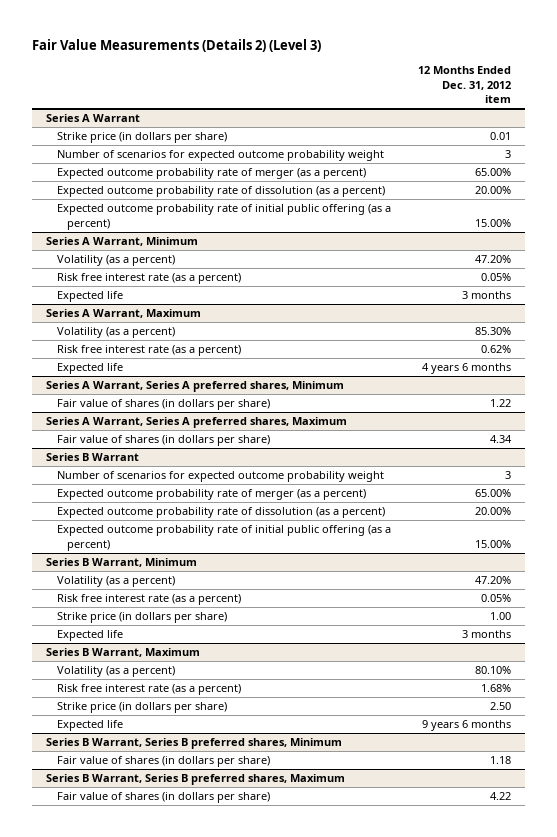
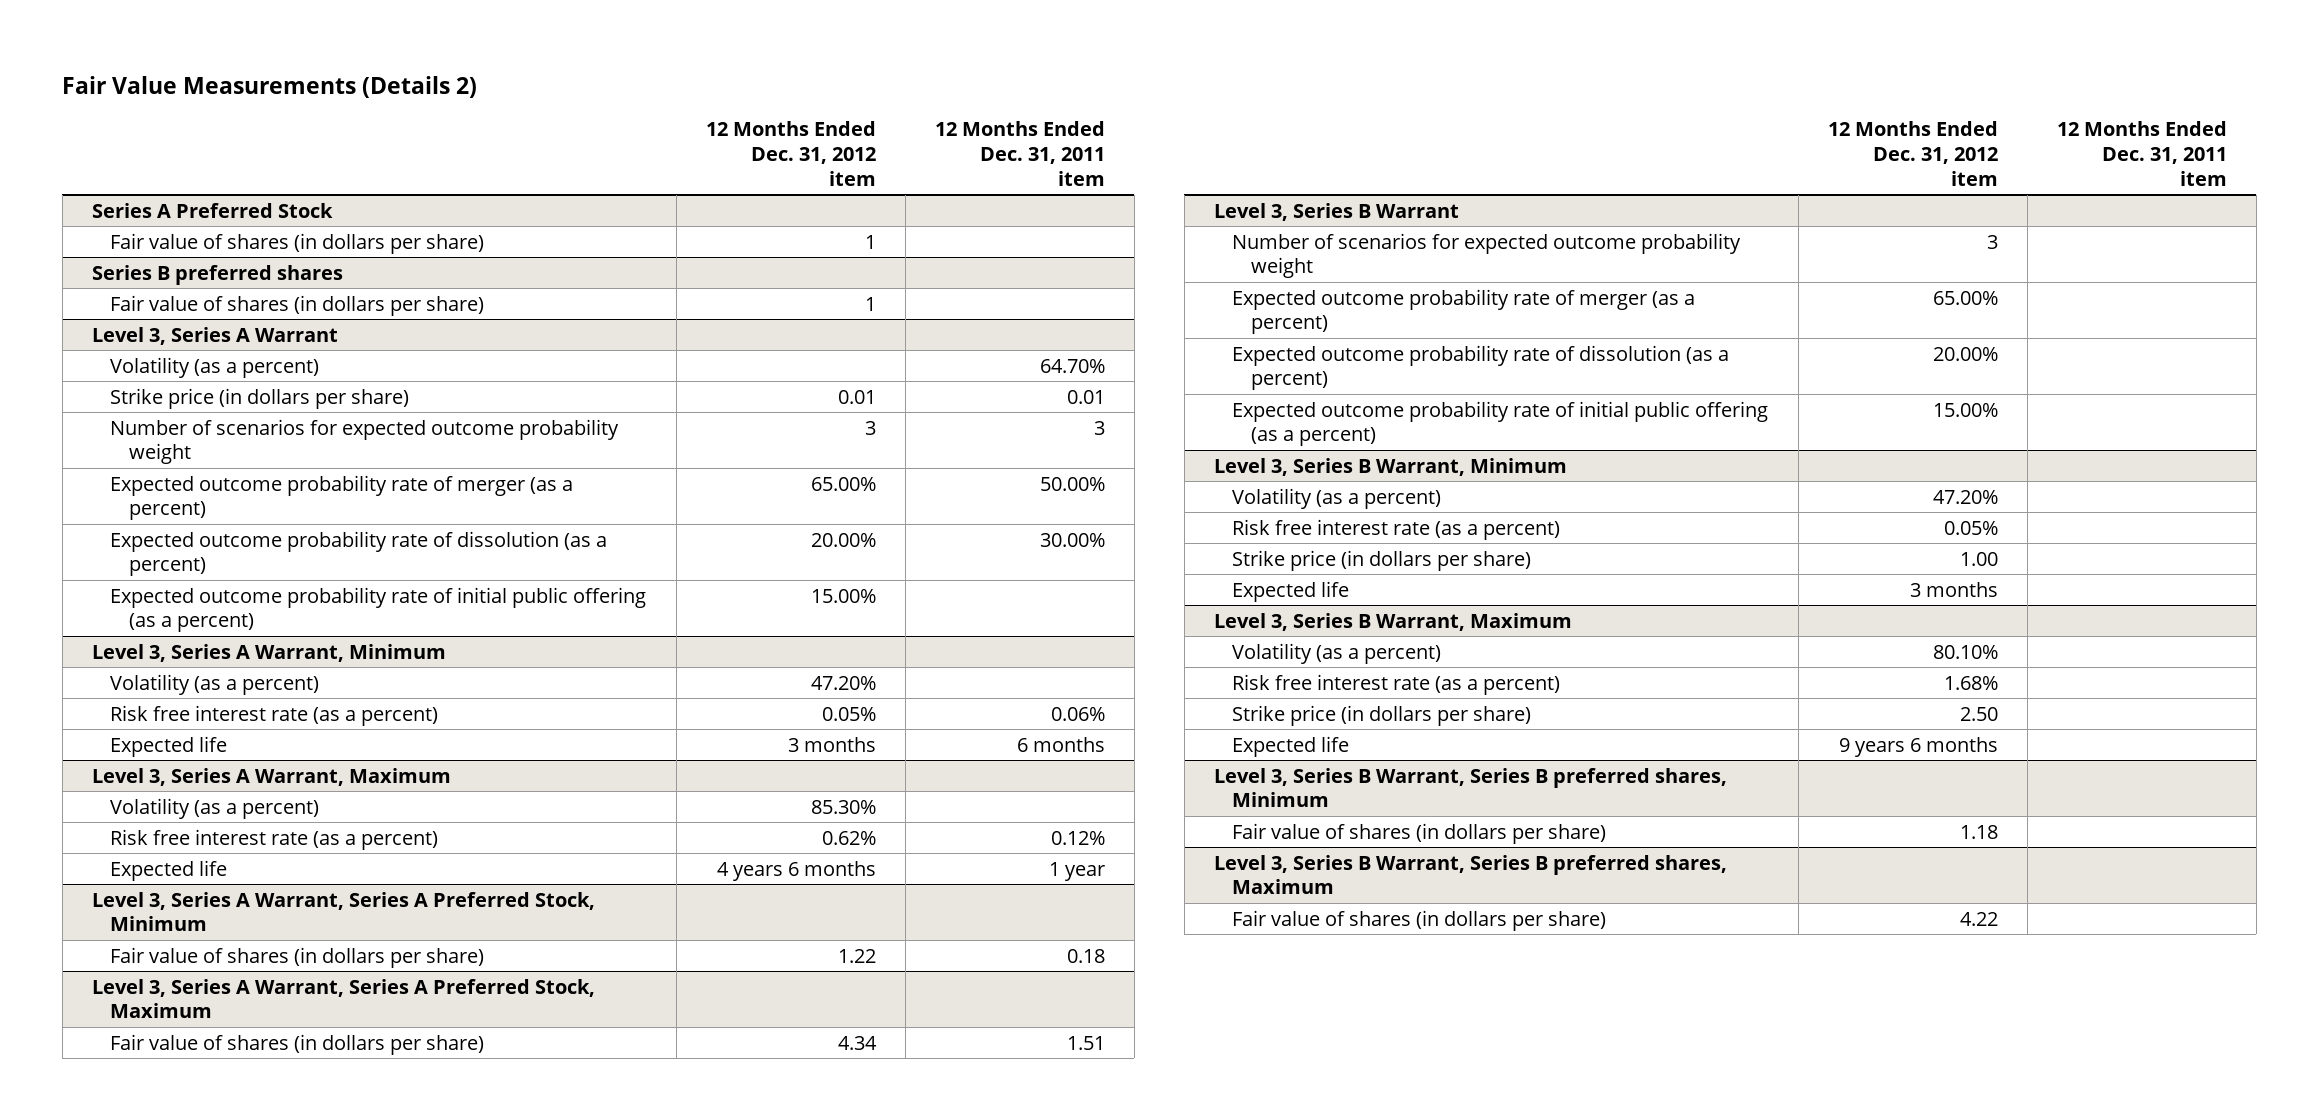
- Fair Value Measurements (Details 2) (Level 3)
+ Fair Value Measurements (Details 2)
- | 12 Months Ended Dec. 31, 2012 item
+ | 12 Months Ended Dec. 31, 2012 item | 12 Months Ended Dec. 31, 2011 item
- Series A Warrant
+ Series A Preferred Stock
+ Fair value of shares (in dollars per share) | 1 |
+ Series B preferred shares
+ Fair value of shares (in dollars per share) | 1 |
+ Level 3, Series A Warrant
+ Volatility (as a percent) | | 64.70%
- Series A Warrant, Minimum
+ Level 3, Series A Warrant, Minimum
- Series A Warrant, Maximum
+ Level 3, Series A Warrant, Maximum
- Series A Warrant, Series A preferred shares, Minimum
+ Level 3, Series A Warrant, Series A Preferred Stock, Minimum
- Series A Warrant, Series A preferred shares, Maximum
+ Level 3, Series A Warrant, Series A Preferred Stock, Maximum
- Series B Warrant
+ Level 3, Series B Warrant
- Series B Warrant, Minimum
+ Level 3, Series B Warrant, Minimum
- Series B Warrant, Maximum
+ Level 3, Series B Warrant, Maximum
- Series B Warrant, Series B preferred shares, Minimum
+ Level 3, Series B Warrant, Series B preferred shares, Minimum
- Series B Warrant, Series B preferred shares, Maximum
+ Level 3, Series B Warrant, Series B preferred shares, Maximum

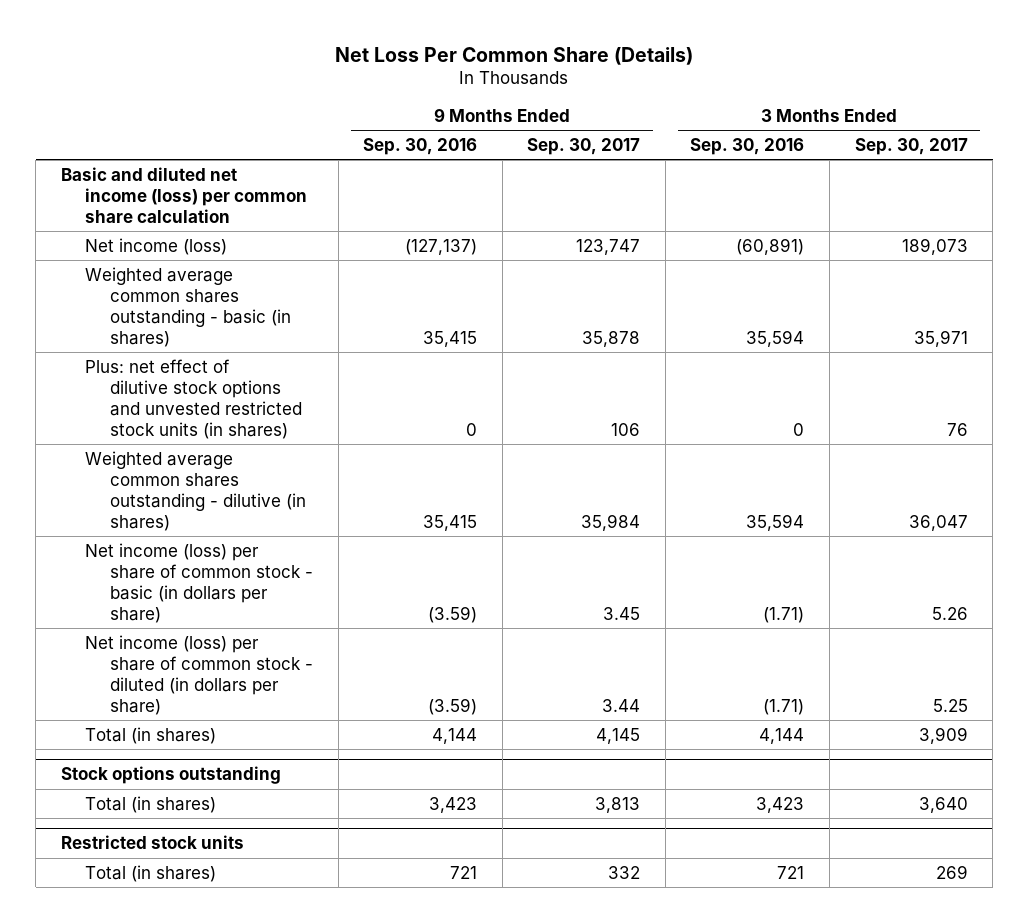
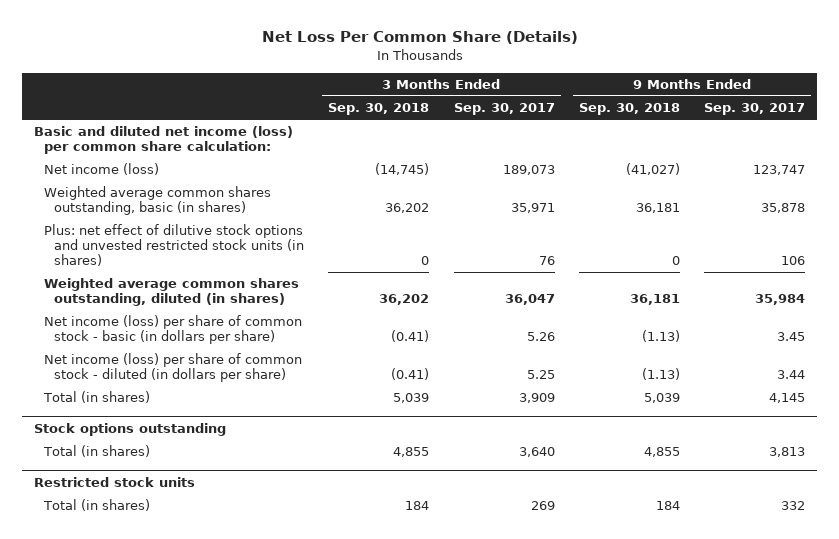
- | 9 Months Ended Sep. 30, 2016 | 9 Months Ended Sep. 30, 2017 | 3 Months Ended Sep. 30, 2016 | 3 Months Ended Sep. 30, 2017
+ | 3 Months Ended Sep. 30, 2018 | 3 Months Ended Sep. 30, 2017 | 9 Months Ended Sep. 30, 2018 | 9 Months Ended Sep. 30, 2017
- Basic and diluted net income (loss) per common share calculation
+ Basic and diluted net income (loss) per common share calculation:
- Weighted average common shares outstanding - basic (in shares) | 35,415 | 35,878 | 35,594 | 35,971
+ Weighted average common shares outstanding, basic (in shares) | 36,202 | 35,971 | 36,181 | 35,878
- Weighted average common shares outstanding - dilutive (in shares) | 35,415 | 35,984 | 35,594 | 36,047
+ Weighted average common shares outstanding, diluted (in shares) | 36,202 | 36,047 | 36,181 | 35,984

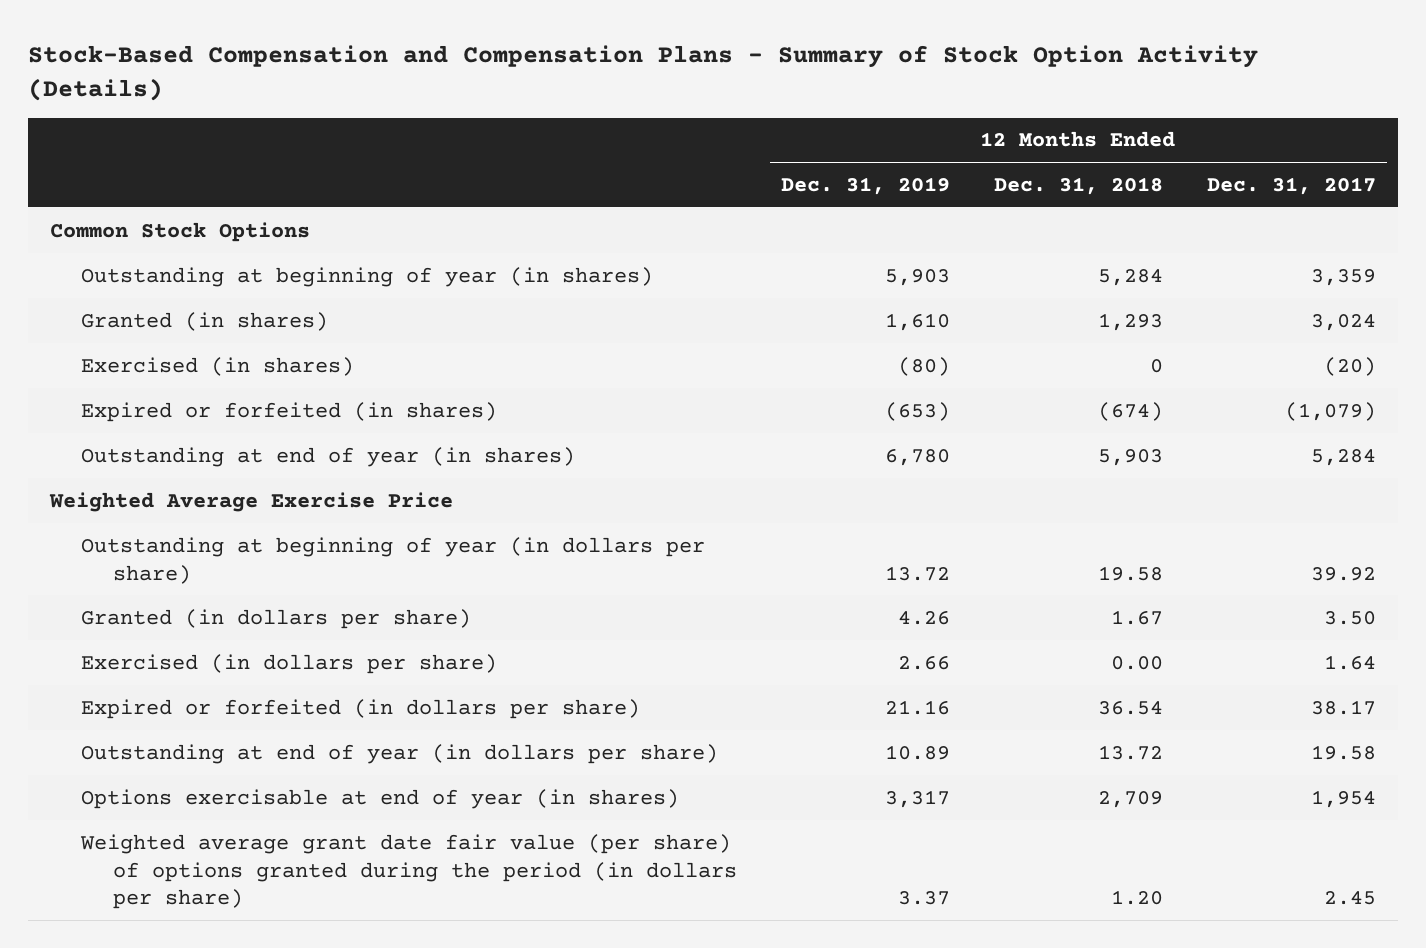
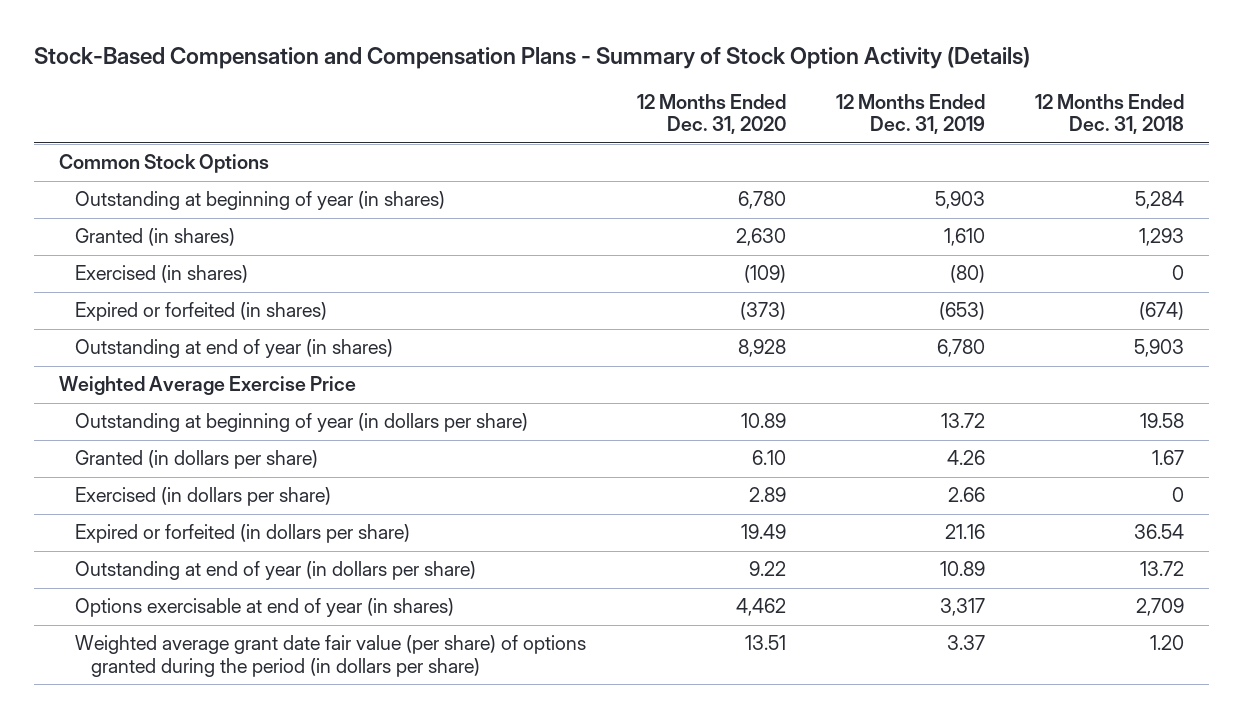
- | 12 Months Ended Dec. 31, 2019 | 12 Months Ended Dec. 31, 2018 | 12 Months Ended Dec. 31, 2017
+ | 12 Months Ended Dec. 31, 2020 | 12 Months Ended Dec. 31, 2019 | 12 Months Ended Dec. 31, 2018
- Exercised (in dollars per share) | 2.66 | 0.00 | 1.64
+ Exercised (in dollars per share) | 2.89 | 2.66 | 0

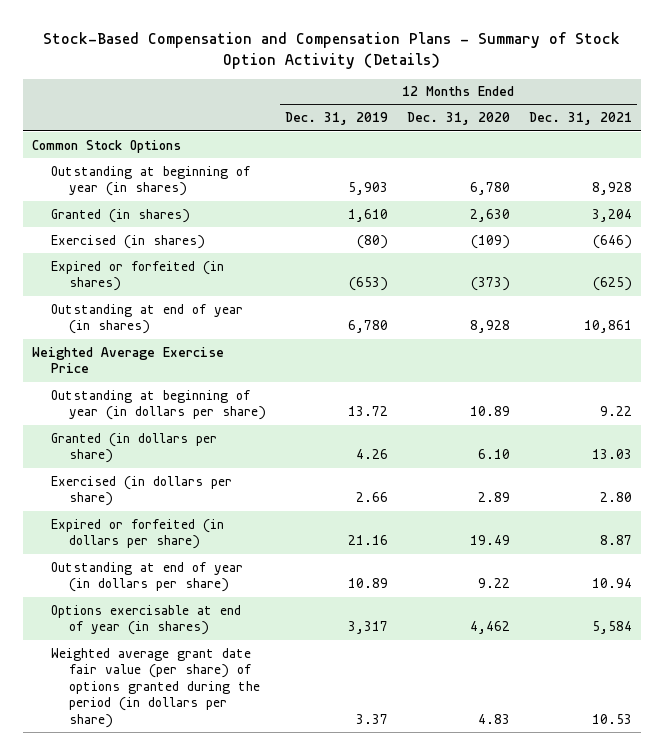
- | 12 Months Ended Dec. 31, 2020 | 12 Months Ended Dec. 31, 2019 | 12 Months Ended Dec. 31, 2018
+ | 12 Months Ended Dec. 31, 2019 | 12 Months Ended Dec. 31, 2020 | 12 Months Ended Dec. 31, 2021
- Weighted average grant date fair value (per share) of options granted during the period (in dollars per share) | 13.51 | 3.37 | 1.20
+ Weighted average grant date fair value (per share) of options granted during the period (in dollars per share) | 3.37 | 4.83 | 10.53

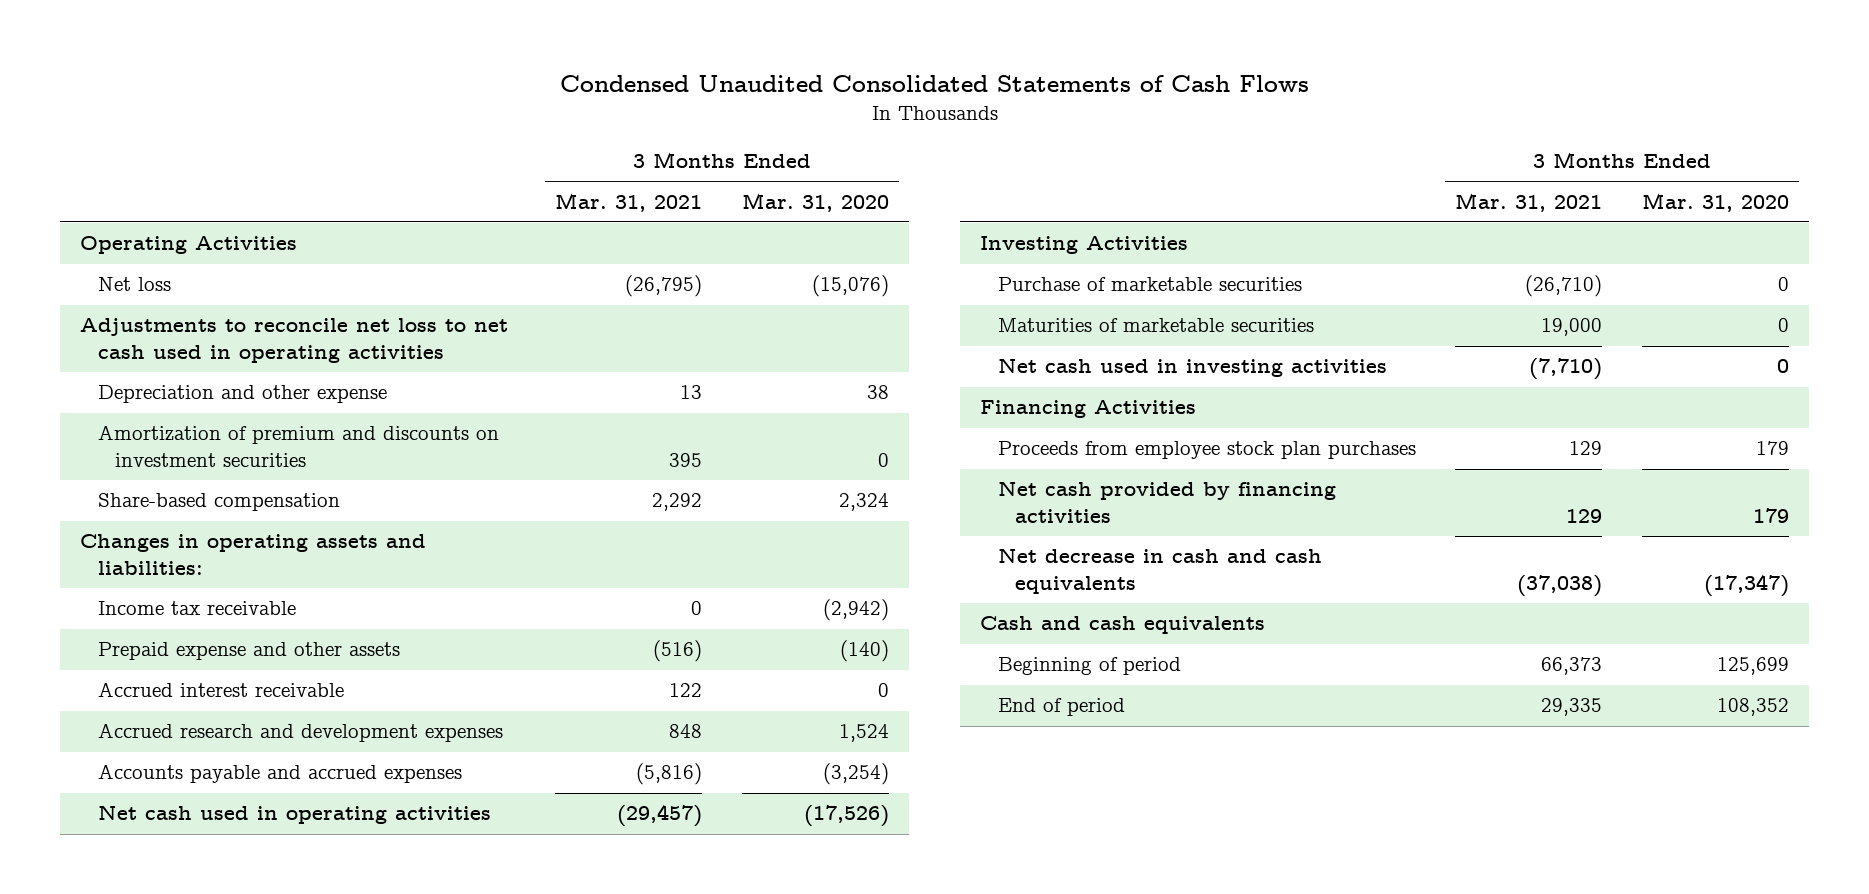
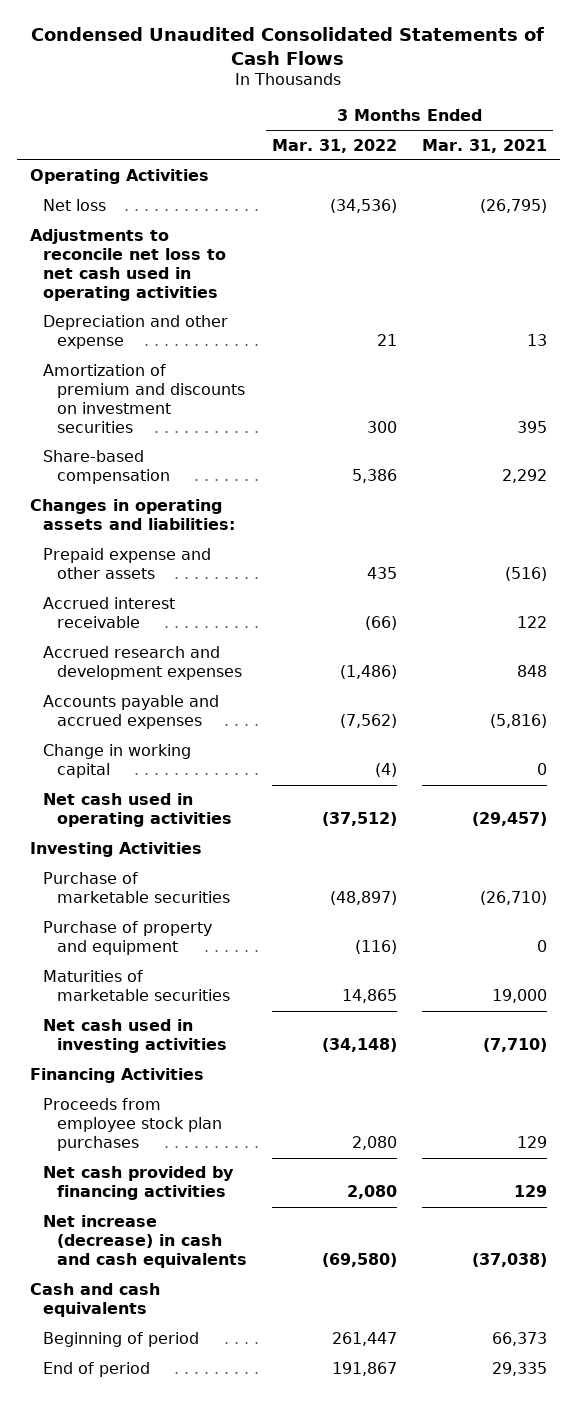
- | 3 Months Ended Mar. 31, 2021 | 3 Months Ended Mar. 31, 2020
+ | 3 Months Ended Mar. 31, 2022 | 3 Months Ended Mar. 31, 2021
- Income tax receivable | 0 | (2,942)
+ Change in working capital | (4) | 0
+ Purchase of property and equipment | (116) | 0
- Net decrease in cash and cash equivalents | (37,038) | (17,347)
+ Net increase (decrease) in cash and cash equivalents | (69,580) | (37,038)

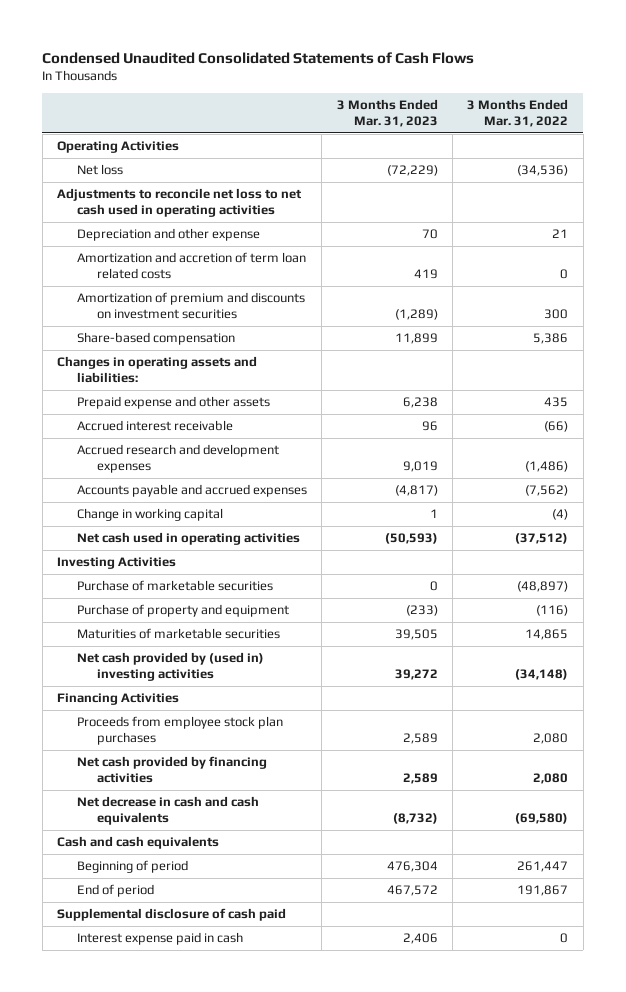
- | 3 Months Ended Mar. 31, 2022 | 3 Months Ended Mar. 31, 2021
+ | 3 Months Ended Mar. 31, 2023 | 3 Months Ended Mar. 31, 2022
+ Amortization and accretion of term loan related costs | 419 | 0
- Net cash used in investing activities | (34,148) | (7,710)
+ Net cash provided by (used in) investing activities | 39,272 | (34,148)
- Net increase (decrease) in cash and cash equivalents | (69,580) | (37,038)
+ Net decrease in cash and cash equivalents | (8,732) | (69,580)
+ Supplemental disclosure of cash paid
+ Interest expense paid in cash | 2,406 | 0

